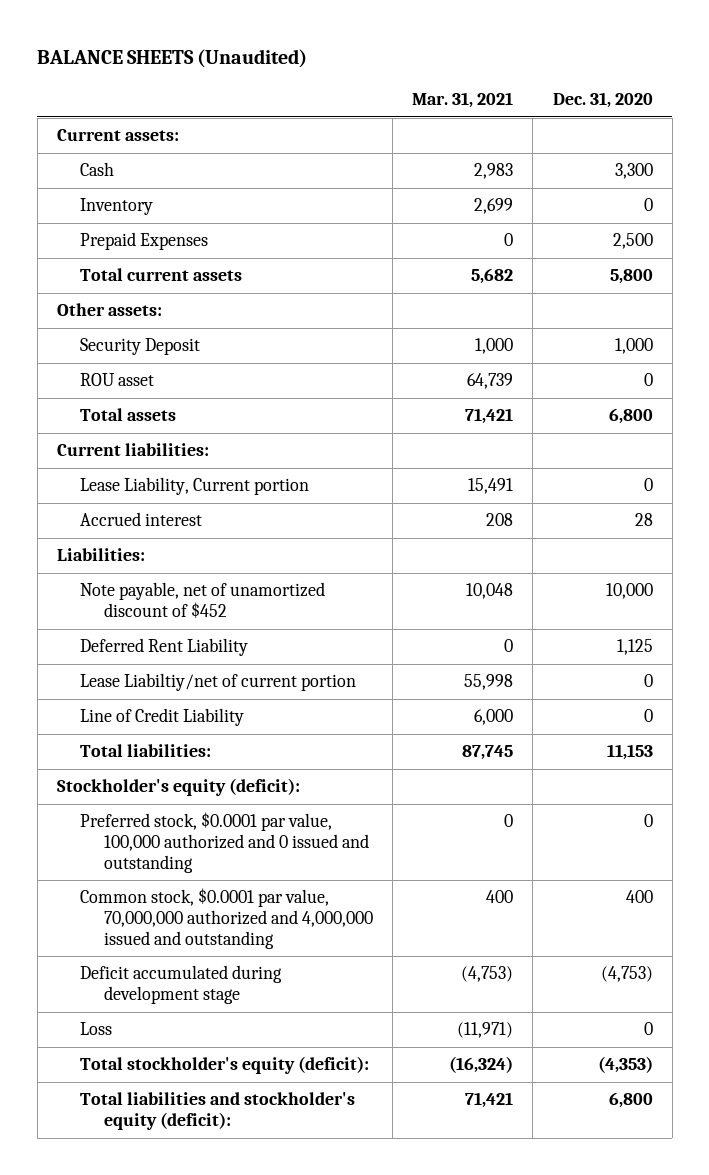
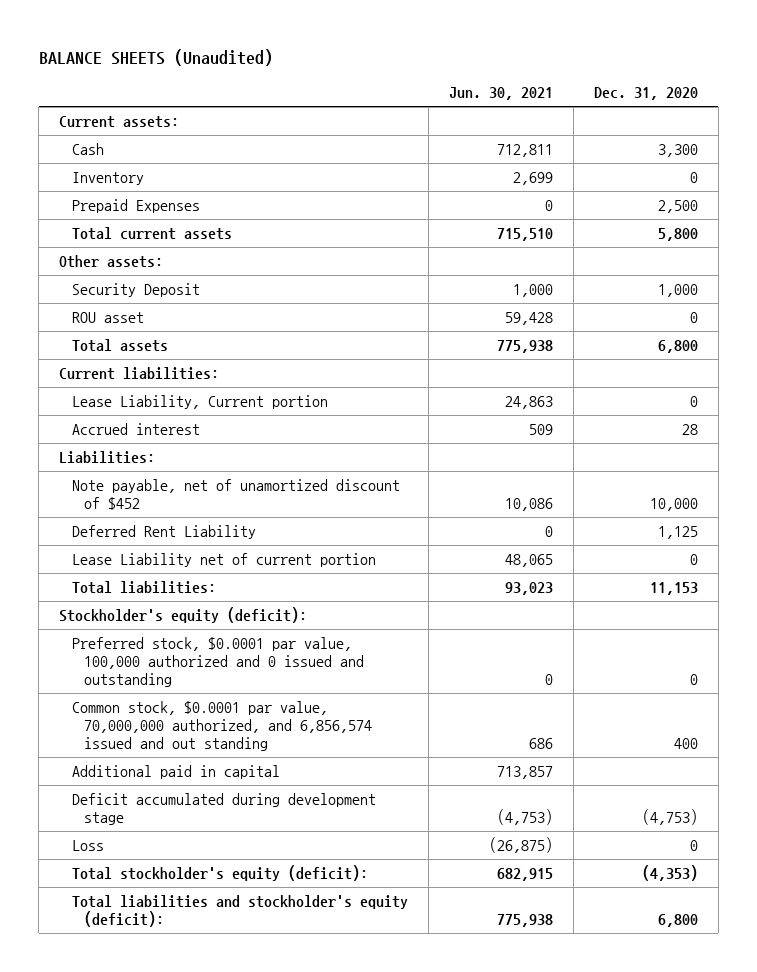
- | Mar. 31, 2021 | Dec. 31, 2020
+ | Jun. 30, 2021 | Dec. 31, 2020
- Lease Liabiltiy/net of current portion | 55,998 | 0
- Line of Credit Liability | 6,000 | 0
+ Lease Liability net of current portion | 48,065 | 0
- Common stock, $0.0001 par value, 70,000,000 authorized and 4,000,000 issued and outstanding | 400 | 400
+ Common stock, $0.0001 par value, 70,000,000 authorized, and 6,856,574 issued and out standing | 686 | 400
+ Additional paid in capital | 713,857 |

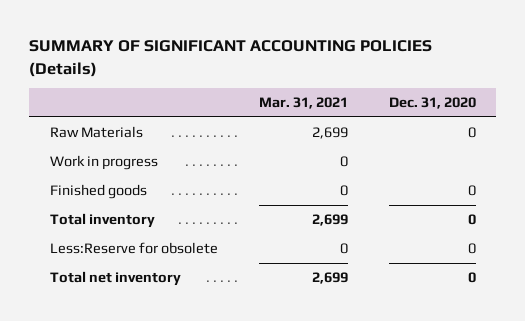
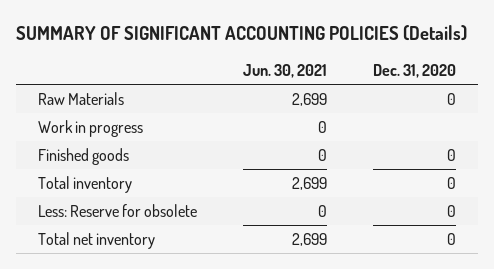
- | Mar. 31, 2021 | Dec. 31, 2020
+ | Jun. 30, 2021 | Dec. 31, 2020
- Less:Reserve for obsolete | 0 | 0
+ Less: Reserve for obsolete | 0 | 0

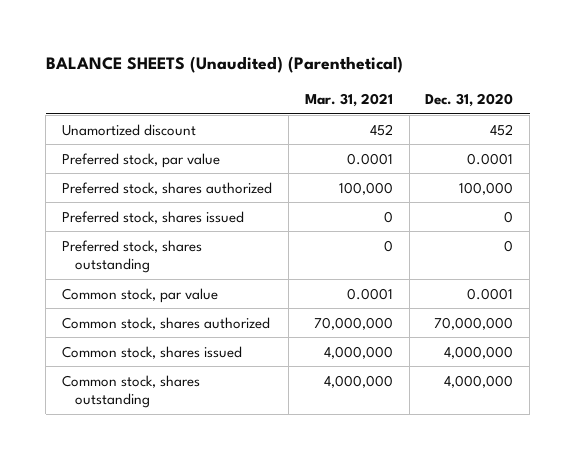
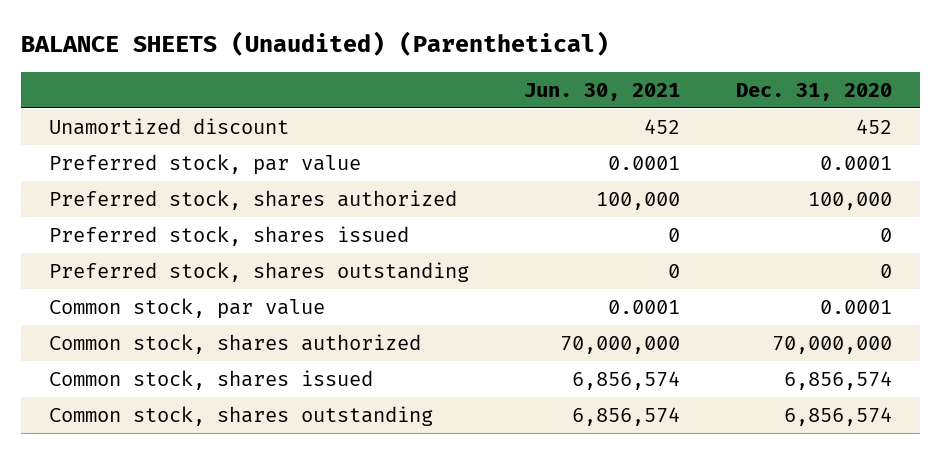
- | Mar. 31, 2021 | Dec. 31, 2020
+ | Jun. 30, 2021 | Dec. 31, 2020
- Common stock, shares issued | 4,000,000 | 4,000,000
- Common stock, shares outstanding | 4,000,000 | 4,000,000
+ Common stock, shares issued | 6,856,574 | 6,856,574
+ Common stock, shares outstanding | 6,856,574 | 6,856,574

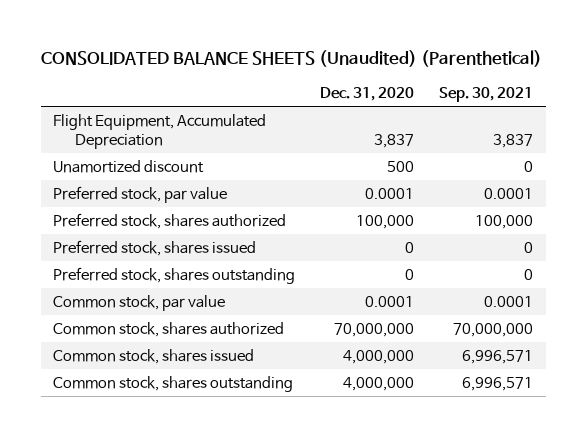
- BALANCE SHEETS (Unaudited) (Parenthetical)
+ CONSOLIDATED BALANCE SHEETS (Unaudited) (Parenthetical)
- | Jun. 30, 2021 | Dec. 31, 2020
+ | Dec. 31, 2020 | Sep. 30, 2021
- Unamortized discount | 452 | 452
+ Flight Equipment, Accumulated Depreciation | 3,837 | 3,837
+ Unamortized discount | 500 | 0
- Common stock, shares issued | 6,856,574 | 6,856,574
- Common stock, shares outstanding | 6,856,574 | 6,856,574
+ Common stock, shares issued | 4,000,000 | 6,996,571
+ Common stock, shares outstanding | 4,000,000 | 6,996,571

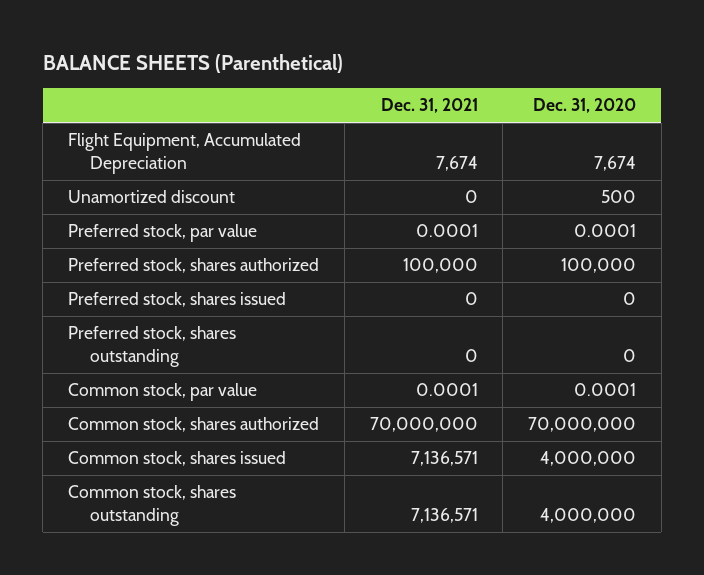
- CONSOLIDATED BALANCE SHEETS (Unaudited) (Parenthetical)
+ BALANCE SHEETS (Parenthetical)
- | Dec. 31, 2020 | Sep. 30, 2021
+ | Dec. 31, 2021 | Dec. 31, 2020
- Flight Equipment, Accumulated Depreciation | 3,837 | 3,837
+ Flight Equipment, Accumulated Depreciation | 7,674 | 7,674

